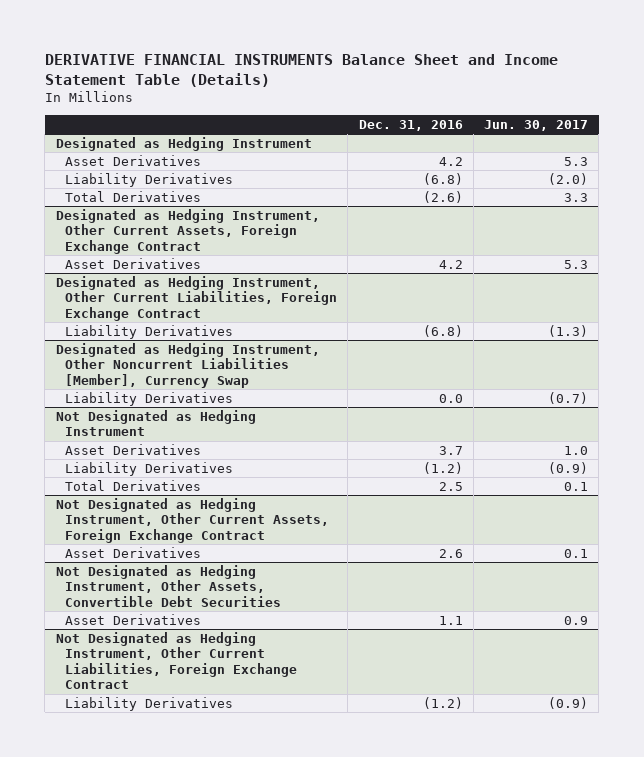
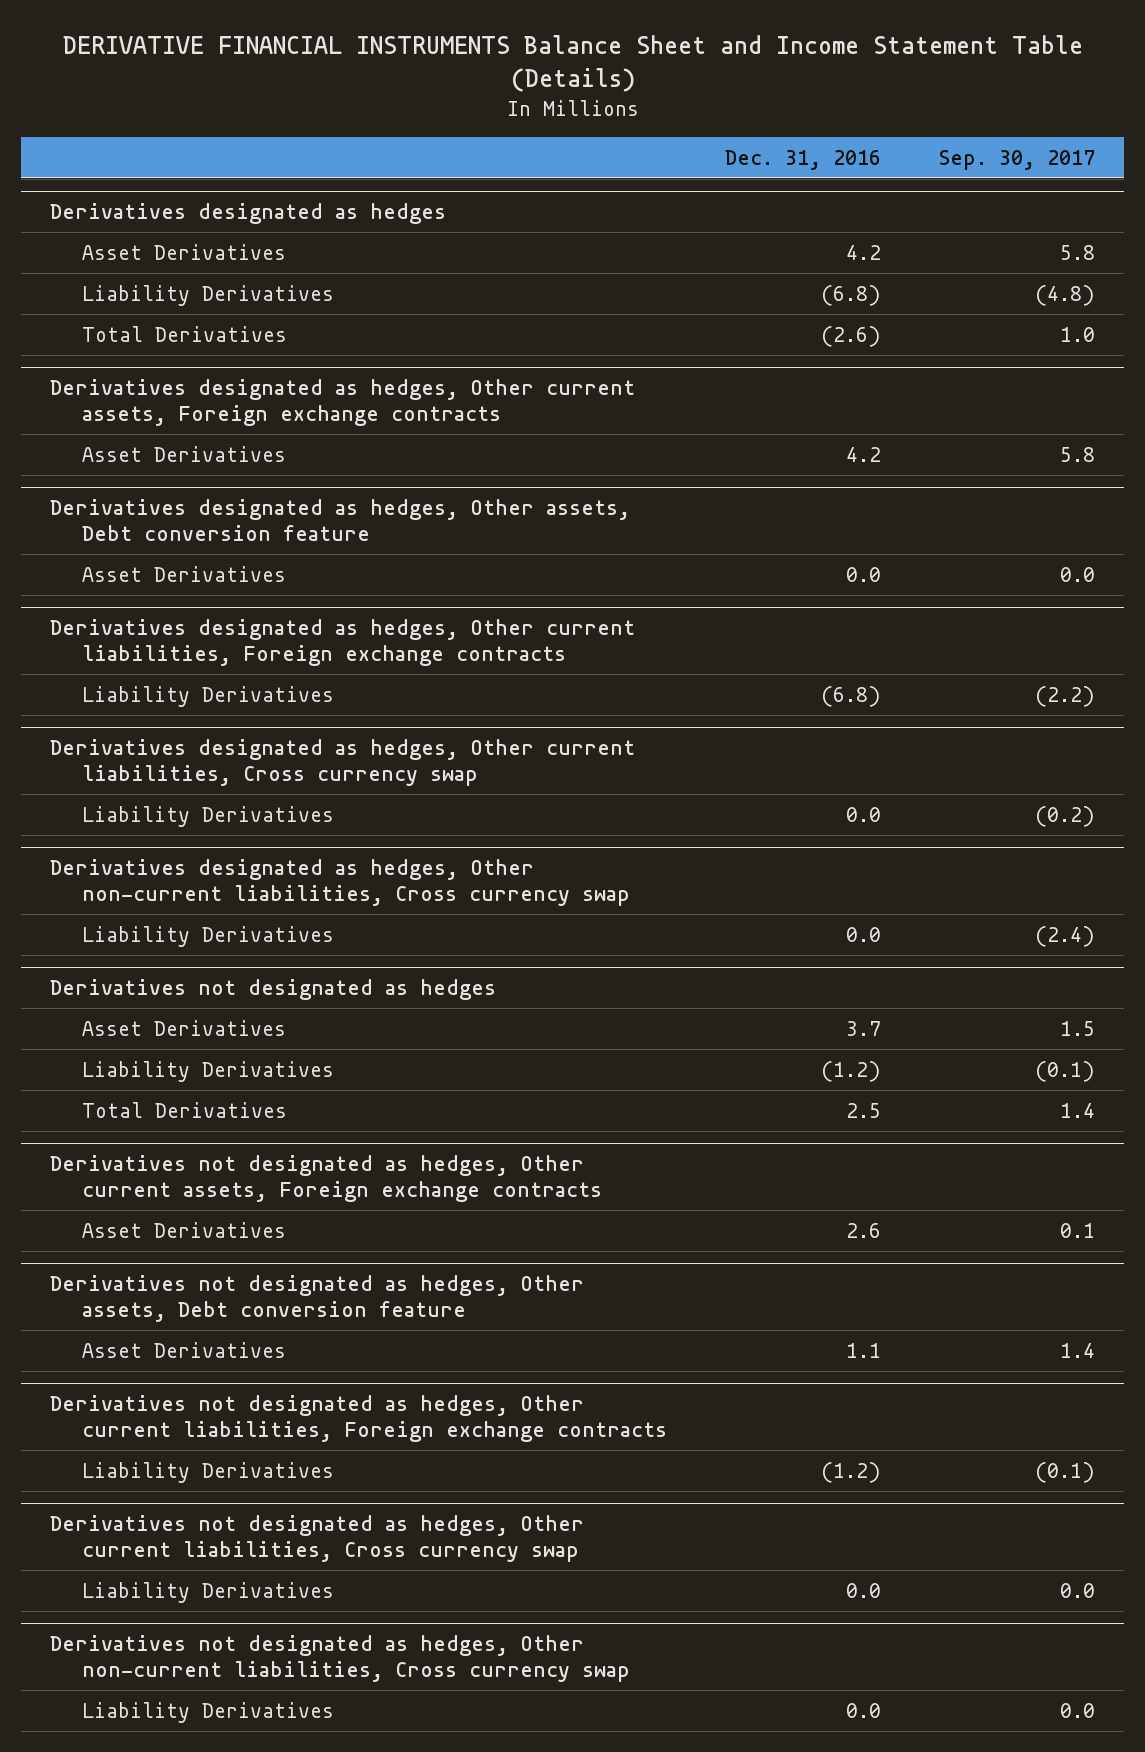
- | Dec. 31, 2016 | Jun. 30, 2017
+ | Dec. 31, 2016 | Sep. 30, 2017
- Designated as Hedging Instrument
+ Derivatives designated as hedges
- Designated as Hedging Instrument, Other Current Assets, Foreign Exchange Contract
+ Derivatives designated as hedges, Other current assets, Foreign exchange contracts
- Designated as Hedging Instrument, Other Current Liabilities, Foreign Exchange Contract
+ Derivatives designated as hedges, Other assets, Debt conversion feature
+ Asset Derivatives | 0.0 | 0.0
+ Derivatives designated as hedges, Other current liabilities, Foreign exchange contracts
- Designated as Hedging Instrument, Other Noncurrent Liabilities [Member], Currency Swap
+ Derivatives designated as hedges, Other current liabilities, Cross currency swap
- Not Designated as Hedging Instrument
+ Derivatives designated as hedges, Other non-current liabilities, Cross currency swap
+ Liability Derivatives | 0.0 | (2.4)
+ Derivatives not designated as hedges
- Not Designated as Hedging Instrument, Other Current Assets, Foreign Exchange Contract
+ Derivatives not designated as hedges, Other current assets, Foreign exchange contracts
- Not Designated as Hedging Instrument, Other Assets, Convertible Debt Securities
+ Derivatives not designated as hedges, Other assets, Debt conversion feature
- Not Designated as Hedging Instrument, Other Current Liabilities, Foreign Exchange Contract
+ Derivatives not designated as hedges, Other current liabilities, Foreign exchange contracts
+ Derivatives not designated as hedges, Other current liabilities, Cross currency swap
+ Liability Derivatives | 0.0 | 0.0
+ Derivatives not designated as hedges, Other non-current liabilities, Cross currency swap
+ Liability Derivatives | 0.0 | 0.0

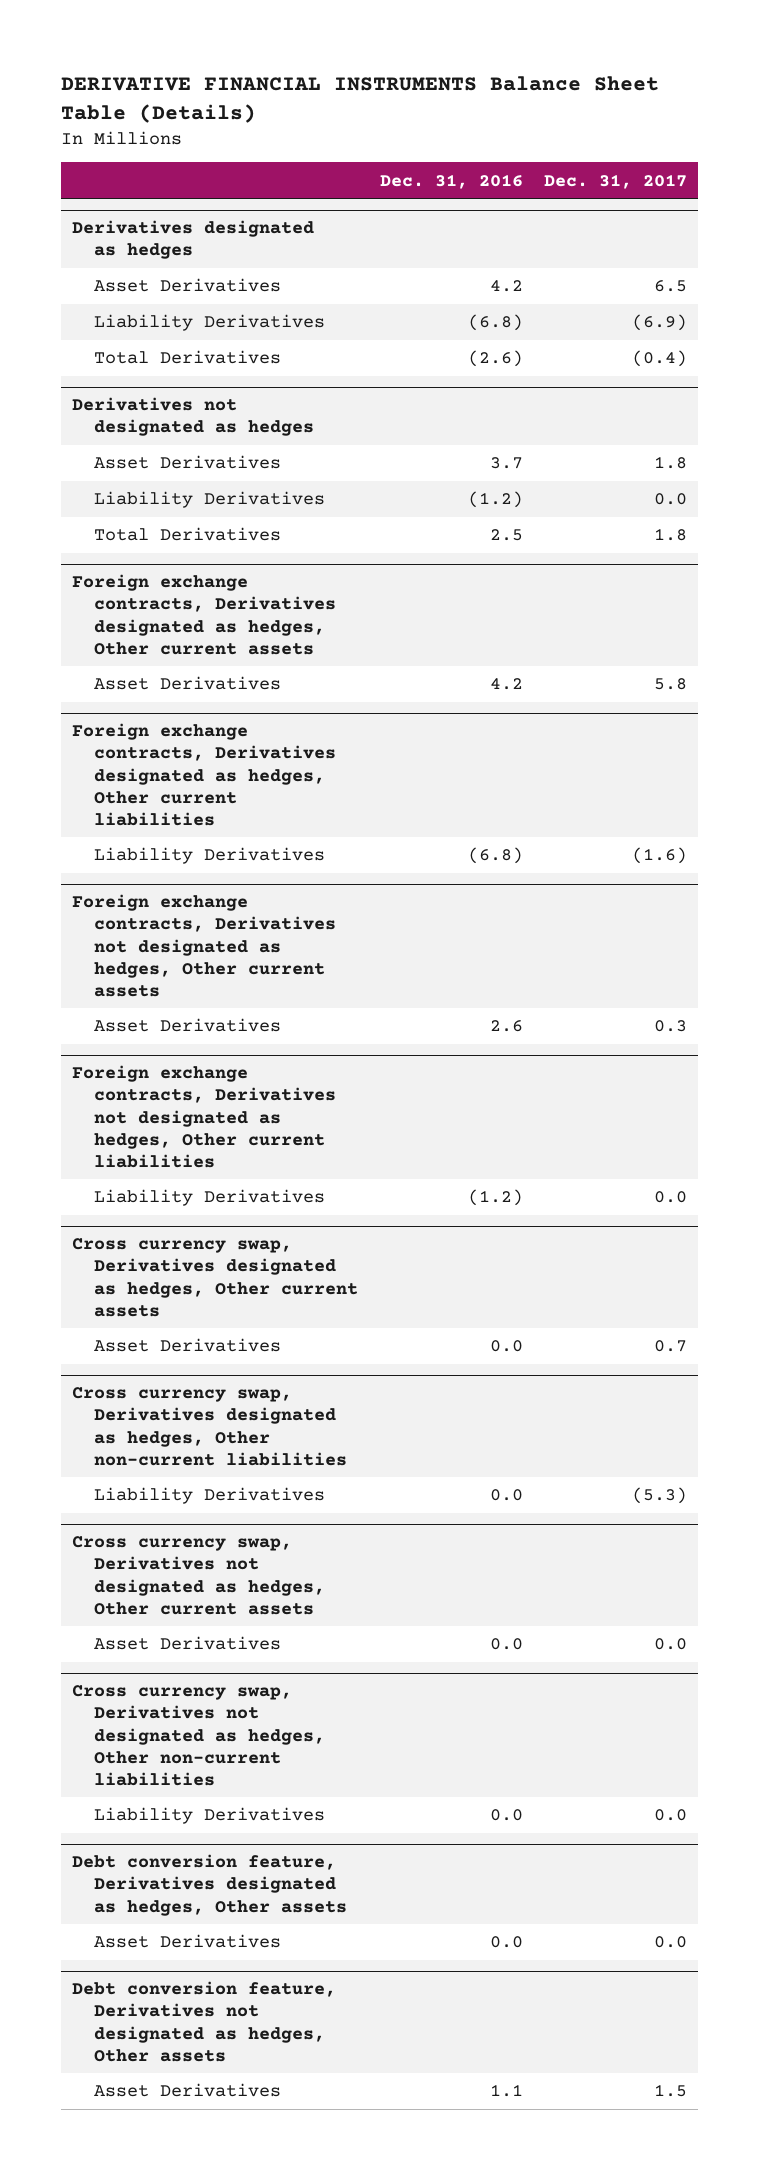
- DERIVATIVE FINANCIAL INSTRUMENTS Balance Sheet and Income Statement Table (Details)
+ DERIVATIVE FINANCIAL INSTRUMENTS Balance Sheet Table (Details)
- | Dec. 31, 2016 | Sep. 30, 2017
+ | Dec. 31, 2016 | Dec. 31, 2017
- Derivatives designated as hedges, Other current assets, Foreign exchange contracts
- Asset Derivatives | 4.2 | 5.8
- Derivatives designated as hedges, Other assets, Debt conversion feature
- Asset Derivatives | 0.0 | 0.0
- Derivatives designated as hedges, Other current liabilities, Foreign exchange contracts
- Liability Derivatives | (6.8) | (2.2)
- Derivatives designated as hedges, Other current liabilities, Cross currency swap
- Liability Derivatives | 0.0 | (0.2)
- Derivatives designated as hedges, Other non-current liabilities, Cross currency swap
- Liability Derivatives | 0.0 | (2.4)
- Derivatives not designated as hedges, Other current assets, Foreign exchange contracts
+ Foreign exchange contracts, Derivatives designated as hedges, Other current assets
+ Asset Derivatives | 4.2 | 5.8
+ Foreign exchange contracts, Derivatives designated as hedges, Other current liabilities
+ Liability Derivatives | (6.8) | (1.6)
+ Foreign exchange contracts, Derivatives not designated as hedges, Other current assets
- Derivatives not designated as hedges, Other assets, Debt conversion feature
- Asset Derivatives | 1.1 | 1.4
- Derivatives not designated as hedges, Other current liabilities, Foreign exchange contracts
+ Foreign exchange contracts, Derivatives not designated as hedges, Other current liabilities
- Derivatives not designated as hedges, Other current liabilities, Cross currency swap
+ Cross currency swap, Derivatives designated as hedges, Other current assets
+ Asset Derivatives | 0.0 | 0.7
+ Cross currency swap, Derivatives designated as hedges, Other non-current liabilities
- Derivatives not designated as hedges, Other non-current liabilities, Cross currency swap
+ Cross currency swap, Derivatives not designated as hedges, Other current assets
+ Asset Derivatives | 0.0 | 0.0
+ Cross currency swap, Derivatives not designated as hedges, Other non-current liabilities
+ Debt conversion feature, Derivatives designated as hedges, Other assets
+ Asset Derivatives | 0.0 | 0.0
+ Debt conversion feature, Derivatives not designated as hedges, Other assets
+ Asset Derivatives | 1.1 | 1.5

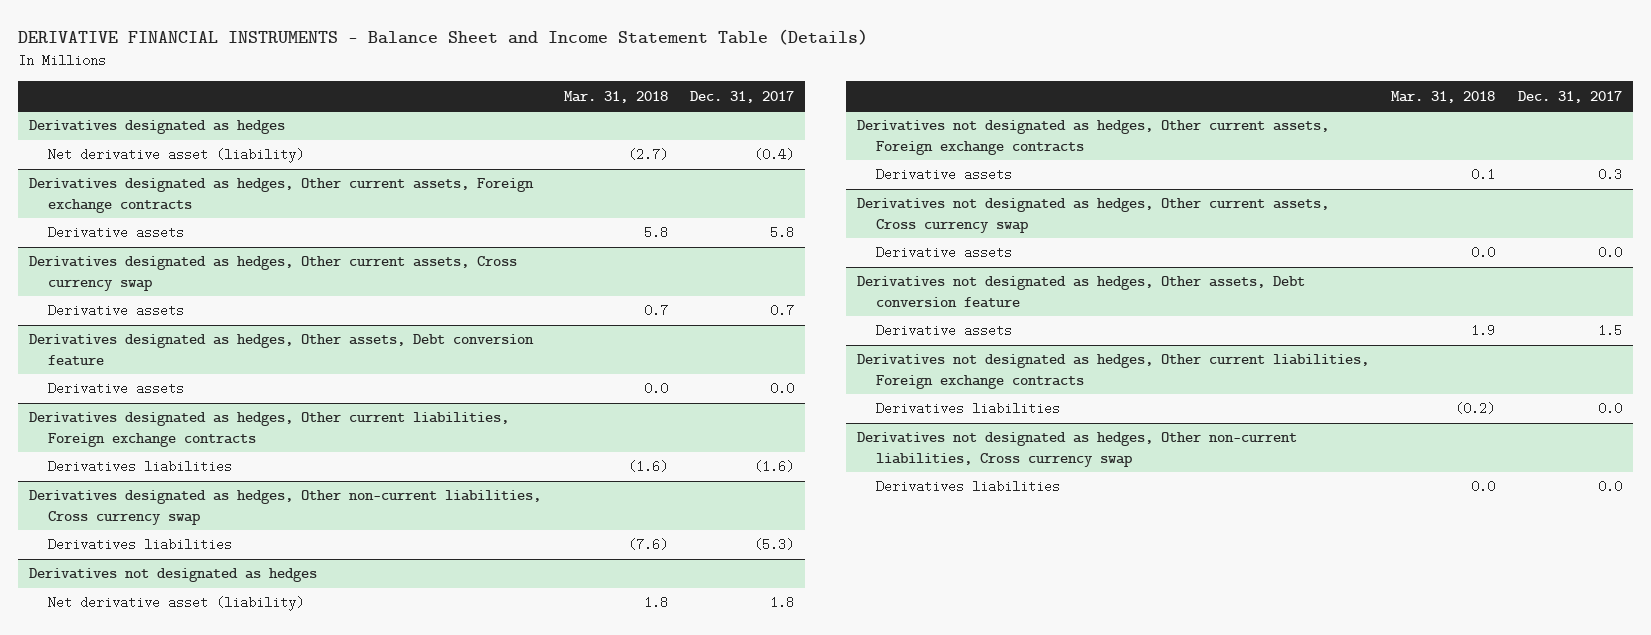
- DERIVATIVE FINANCIAL INSTRUMENTS Balance Sheet Table (Details)
+ DERIVATIVE FINANCIAL INSTRUMENTS - Balance Sheet and Income Statement Table (Details)
- | Dec. 31, 2016 | Dec. 31, 2017
+ | Mar. 31, 2018 | Dec. 31, 2017
@ Derivatives designated as hedges
- Asset Derivatives | 4.2 | 6.5
- Liability Derivatives | (6.8) | (6.9)
- Total Derivatives | (2.6) | (0.4)
+ Net derivative asset (liability) | (2.7) | (0.4)
+ Derivatives designated as hedges, Other current assets, Foreign exchange contracts
+ Derivative assets | 5.8 | 5.8
+ Derivatives designated as hedges, Other current assets, Cross currency swap
+ Derivative assets | 0.7 | 0.7
+ Derivatives designated as hedges, Other assets, Debt conversion feature
+ Derivative assets | 0.0 | 0.0
+ Derivatives designated as hedges, Other current liabilities, Foreign exchange contracts
+ Derivatives liabilities | (1.6) | (1.6)
+ Derivatives designated as hedges, Other non-current liabilities, Cross currency swap
+ Derivatives liabilities | (7.6) | (5.3)
@ Derivatives not designated as hedges
- Asset Derivatives | 3.7 | 1.8
- Liability Derivatives | (1.2) | 0.0
- Total Derivatives | 2.5 | 1.8
- Foreign exchange contracts, Derivatives designated as hedges, Other current assets
- Asset Derivatives | 4.2 | 5.8
- Foreign exchange contracts, Derivatives designated as hedges, Other current liabilities
- Liability Derivatives | (6.8) | (1.6)
- Foreign exchange contracts, Derivatives not designated as hedges, Other current assets
- Asset Derivatives | 2.6 | 0.3
- Foreign exchange contracts, Derivatives not designated as hedges, Other current liabilities
- Liability Derivatives | (1.2) | 0.0
- Cross currency swap, Derivatives designated as hedges, Other current assets
- Asset Derivatives | 0.0 | 0.7
- Cross currency swap, Derivatives designated as hedges, Other non-current liabilities
- Liability Derivatives | 0.0 | (5.3)
- Cross currency swap, Derivatives not designated as hedges, Other current assets
- Asset Derivatives | 0.0 | 0.0
- Cross currency swap, Derivatives not designated as hedges, Other non-current liabilities
- Liability Derivatives | 0.0 | 0.0
- Debt conversion feature, Derivatives designated as hedges, Other assets
- Asset Derivatives | 0.0 | 0.0
- Debt conversion feature, Derivatives not designated as hedges, Other assets
- Asset Derivatives | 1.1 | 1.5
@ Derivatives not designated as hedges
+ Net derivative asset (liability) | 1.8 | 1.8
+ Derivatives not designated as hedges, Other current assets, Foreign exchange contracts
+ Derivative assets | 0.1 | 0.3
+ Derivatives not designated as hedges, Other current assets, Cross currency swap
+ Derivative assets | 0.0 | 0.0
+ Derivatives not designated as hedges, Other assets, Debt conversion feature
+ Derivative assets | 1.9 | 1.5
+ Derivatives not designated as hedges, Other current liabilities, Foreign exchange contracts
+ Derivatives liabilities | (0.2) | 0.0
+ Derivatives not designated as hedges, Other non-current liabilities, Cross currency swap
+ Derivatives liabilities | 0.0 | 0.0

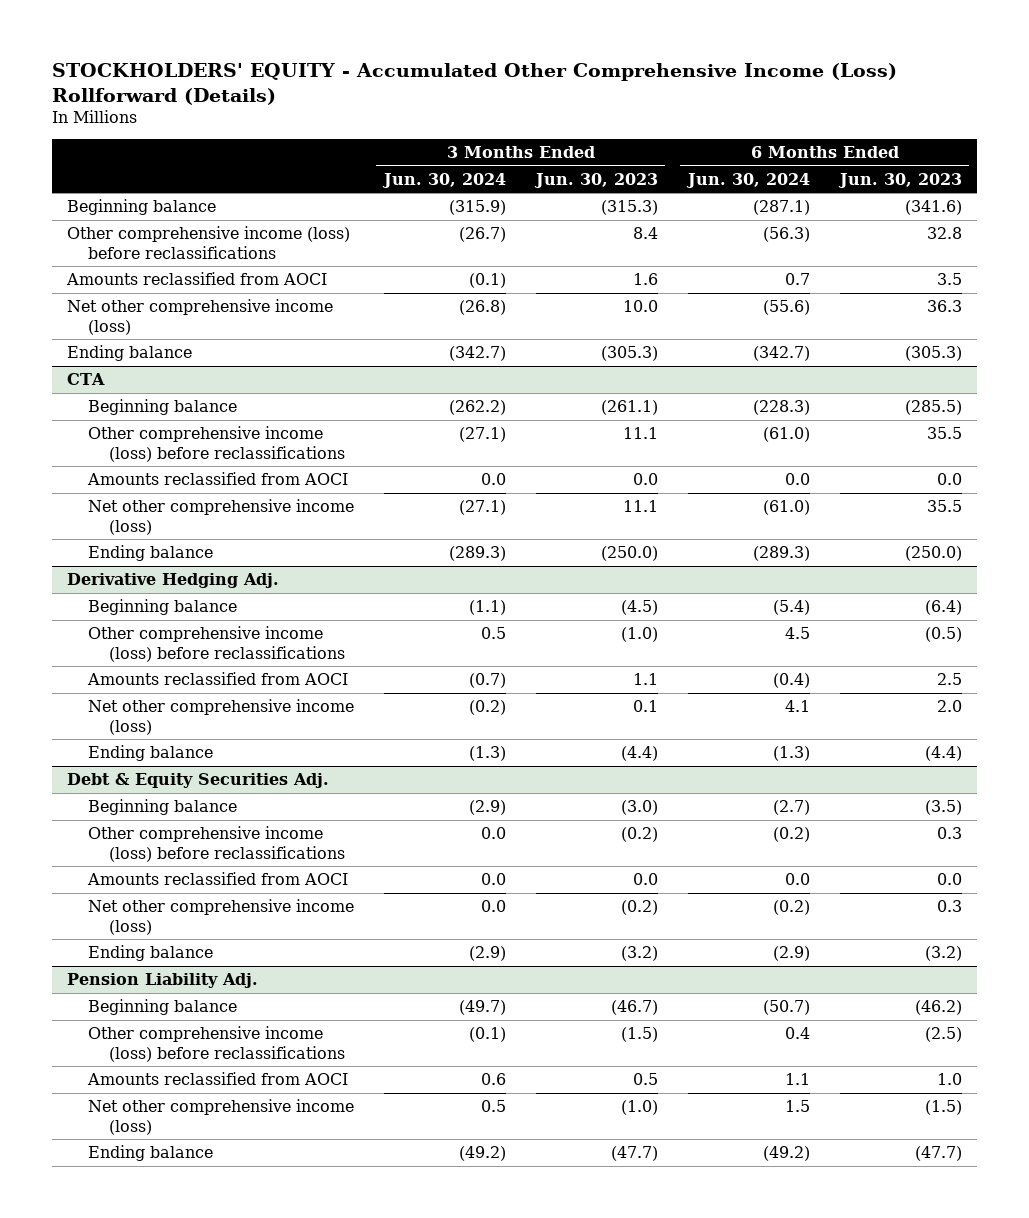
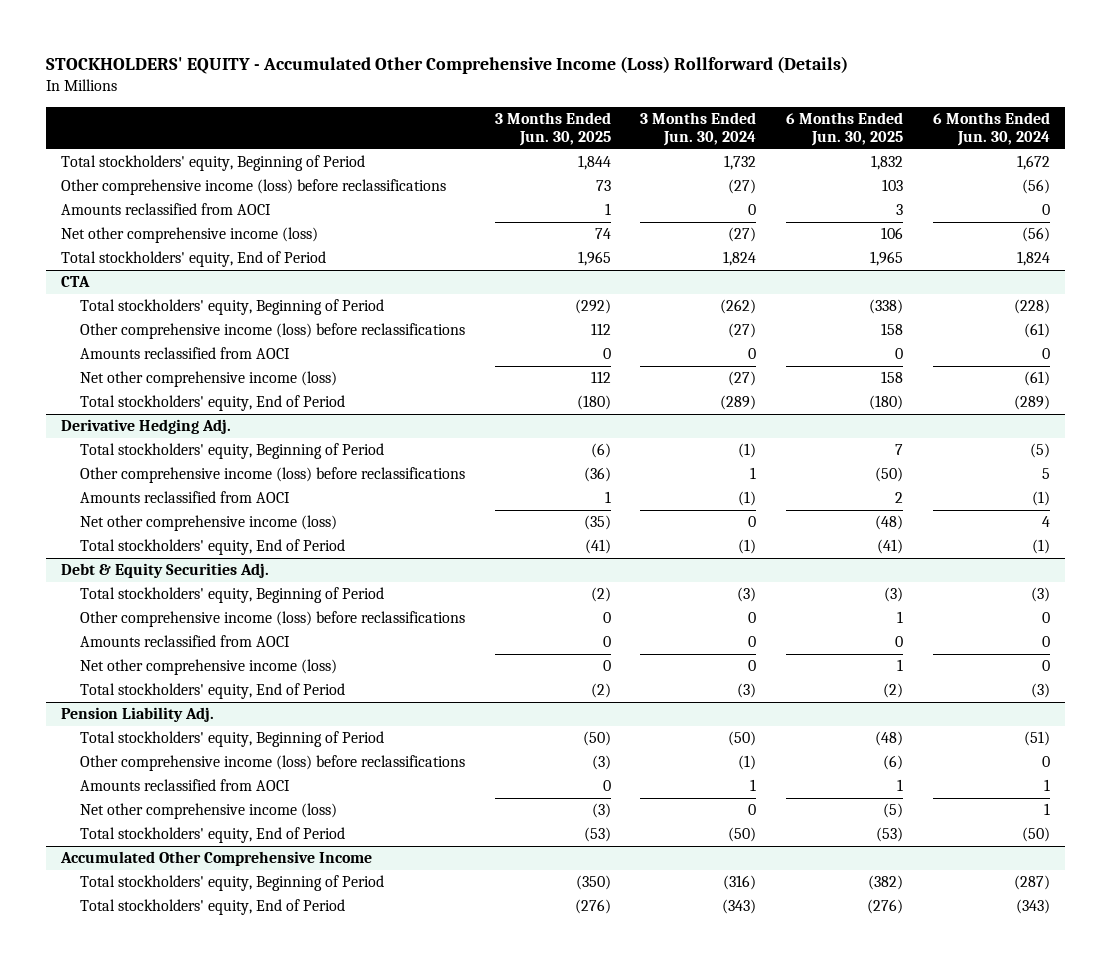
- | 3 Months Ended Jun. 30, 2024 | 3 Months Ended Jun. 30, 2023 | 6 Months Ended Jun. 30, 2024 | 6 Months Ended Jun. 30, 2023
+ | 3 Months Ended Jun. 30, 2025 | 3 Months Ended Jun. 30, 2024 | 6 Months Ended Jun. 30, 2025 | 6 Months Ended Jun. 30, 2024
- Beginning balance | (315.9) | (315.3) | (287.1) | (341.6)
- Other comprehensive income (loss) before reclassifications | (26.7) | 8.4 | (56.3) | 32.8
- Amounts reclassified from AOCI | (0.1) | 1.6 | 0.7 | 3.5
- Net other comprehensive income (loss) | (26.8) | 10.0 | (55.6) | 36.3
- Ending balance | (342.7) | (305.3) | (342.7) | (305.3)
+ Total stockholders' equity, Beginning of Period | 1,844 | 1,732 | 1,832 | 1,672
+ Other comprehensive income (loss) before reclassifications | 73 | (27) | 103 | (56)
+ Amounts reclassified from AOCI | 1 | 0 | 3 | 0
+ Net other comprehensive income (loss) | 74 | (27) | 106 | (56)
+ Total stockholders' equity, End of Period | 1,965 | 1,824 | 1,965 | 1,824
@ CTA
- Beginning balance | (262.2) | (261.1) | (228.3) | (285.5)
- Other comprehensive income (loss) before reclassifications | (27.1) | 11.1 | (61.0) | 35.5
- Amounts reclassified from AOCI | 0.0 | 0.0 | 0.0 | 0.0
- Net other comprehensive income (loss) | (27.1) | 11.1 | (61.0) | 35.5
- Ending balance | (289.3) | (250.0) | (289.3) | (250.0)
+ Total stockholders' equity, Beginning of Period | (292) | (262) | (338) | (228)
+ Other comprehensive income (loss) before reclassifications | 112 | (27) | 158 | (61)
+ Amounts reclassified from AOCI | 0 | 0 | 0 | 0
+ Net other comprehensive income (loss) | 112 | (27) | 158 | (61)
+ Total stockholders' equity, End of Period | (180) | (289) | (180) | (289)
@ Derivative Hedging Adj.
- Beginning balance | (1.1) | (4.5) | (5.4) | (6.4)
- Other comprehensive income (loss) before reclassifications | 0.5 | (1.0) | 4.5 | (0.5)
- Amounts reclassified from AOCI | (0.7) | 1.1 | (0.4) | 2.5
- Net other comprehensive income (loss) | (0.2) | 0.1 | 4.1 | 2.0
- Ending balance | (1.3) | (4.4) | (1.3) | (4.4)
+ Total stockholders' equity, Beginning of Period | (6) | (1) | 7 | (5)
+ Other comprehensive income (loss) before reclassifications | (36) | 1 | (50) | 5
+ Amounts reclassified from AOCI | 1 | (1) | 2 | (1)
+ Net other comprehensive income (loss) | (35) | 0 | (48) | 4
+ Total stockholders' equity, End of Period | (41) | (1) | (41) | (1)
@ Debt & Equity Securities Adj.
- Beginning balance | (2.9) | (3.0) | (2.7) | (3.5)
- Other comprehensive income (loss) before reclassifications | 0.0 | (0.2) | (0.2) | 0.3
- Amounts reclassified from AOCI | 0.0 | 0.0 | 0.0 | 0.0
- Net other comprehensive income (loss) | 0.0 | (0.2) | (0.2) | 0.3
- Ending balance | (2.9) | (3.2) | (2.9) | (3.2)
+ Total stockholders' equity, Beginning of Period | (2) | (3) | (3) | (3)
+ Other comprehensive income (loss) before reclassifications | 0 | 0 | 1 | 0
+ Amounts reclassified from AOCI | 0 | 0 | 0 | 0
+ Net other comprehensive income (loss) | 0 | 0 | 1 | 0
+ Total stockholders' equity, End of Period | (2) | (3) | (2) | (3)
@ Pension Liability Adj.
- Beginning balance | (49.7) | (46.7) | (50.7) | (46.2)
- Other comprehensive income (loss) before reclassifications | (0.1) | (1.5) | 0.4 | (2.5)
- Amounts reclassified from AOCI | 0.6 | 0.5 | 1.1 | 1.0
- Net other comprehensive income (loss) | 0.5 | (1.0) | 1.5 | (1.5)
- Ending balance | (49.2) | (47.7) | (49.2) | (47.7)
+ Total stockholders' equity, Beginning of Period | (50) | (50) | (48) | (51)
+ Other comprehensive income (loss) before reclassifications | (3) | (1) | (6) | 0
+ Amounts reclassified from AOCI | 0 | 1 | 1 | 1
+ Net other comprehensive income (loss) | (3) | 0 | (5) | 1
+ Total stockholders' equity, End of Period | (53) | (50) | (53) | (50)
+ Accumulated Other Comprehensive Income
+ Total stockholders' equity, Beginning of Period | (350) | (316) | (382) | (287)
+ Total stockholders' equity, End of Period | (276) | (343) | (276) | (343)

